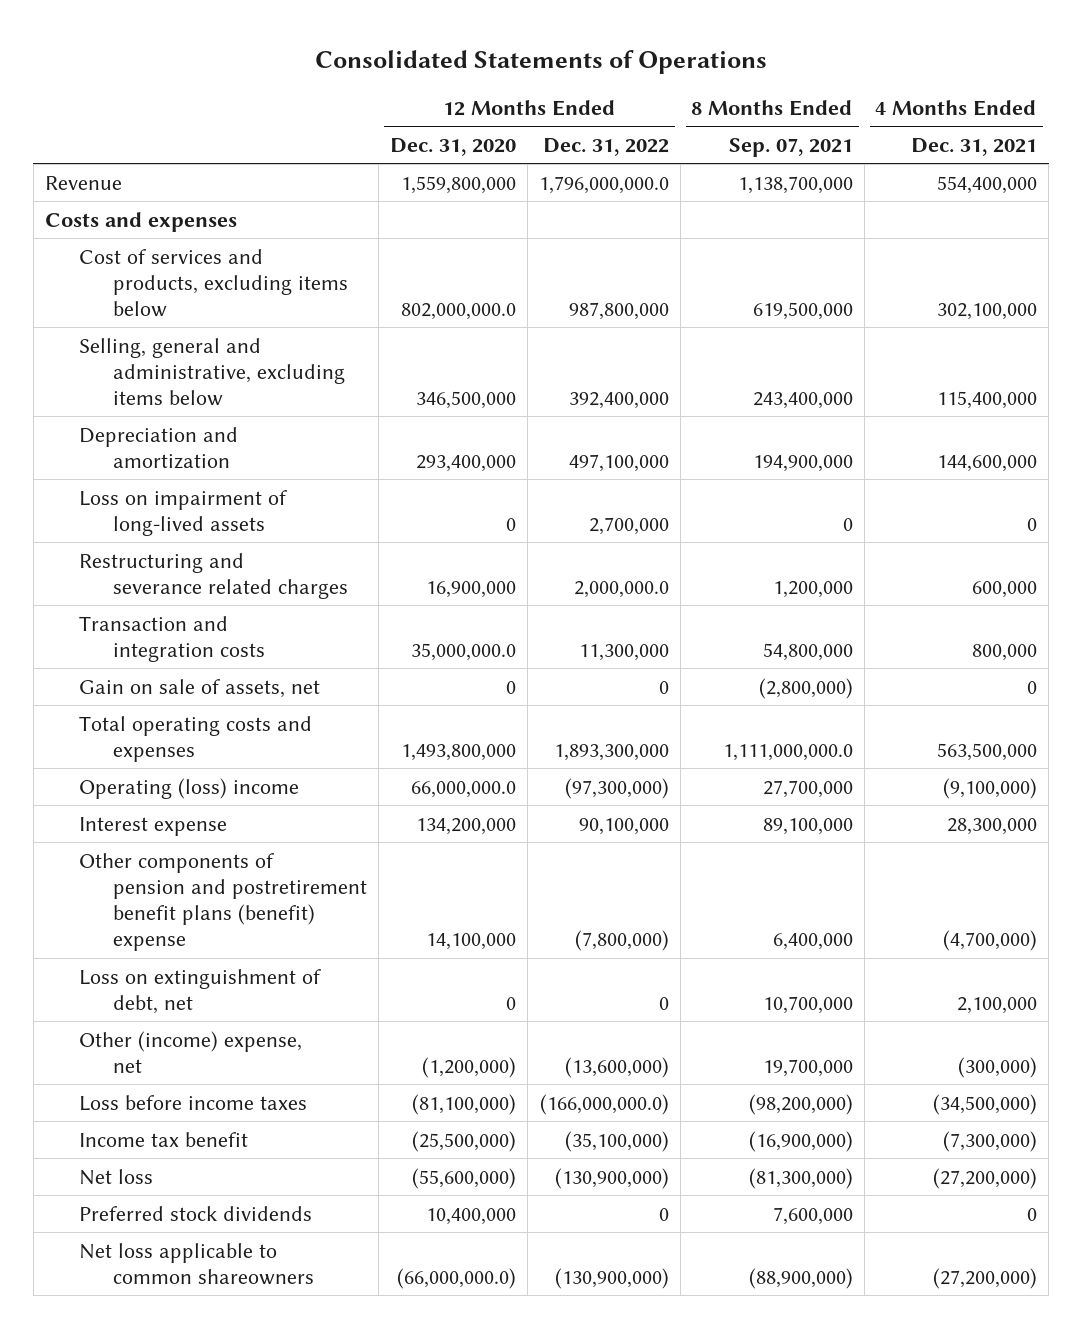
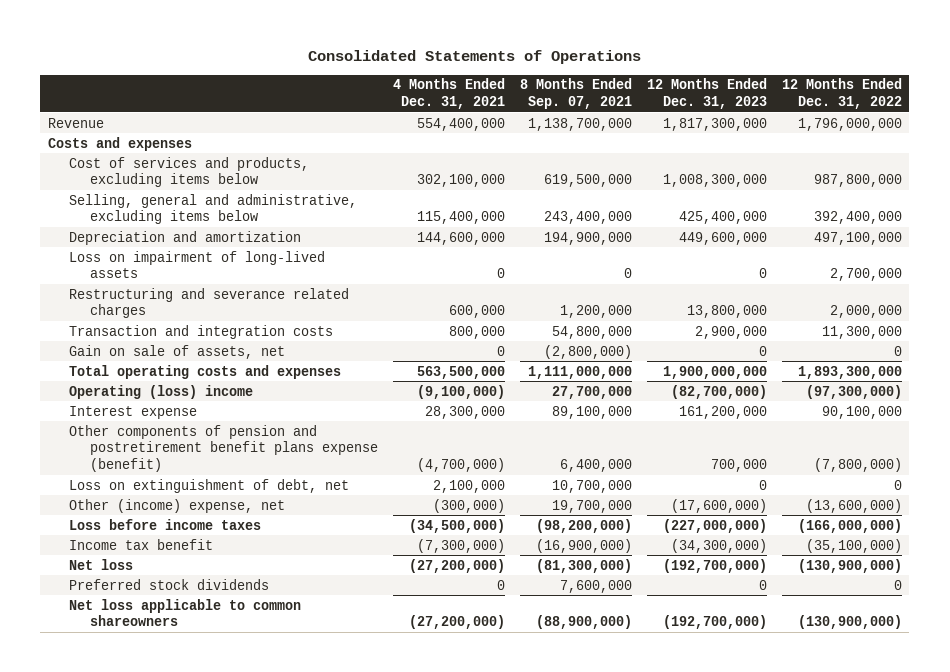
- | 12 Months Ended Dec. 31, 2020 | 12 Months Ended Dec. 31, 2022 | 8 Months Ended Sep. 07, 2021 | 4 Months Ended Dec. 31, 2021
+ | 4 Months Ended Dec. 31, 2021 | 8 Months Ended Sep. 07, 2021 | 12 Months Ended Dec. 31, 2023 | 12 Months Ended Dec. 31, 2022
- Revenue | 1,559,800,000 | 1,796,000,000.0 | 1,138,700,000 | 554,400,000
+ Revenue | 554,400,000 | 1,138,700,000 | 1,817,300,000 | 1,796,000,000
- Restructuring and severance related charges | 16,900,000 | 2,000,000.0 | 1,200,000 | 600,000
+ Restructuring and severance related charges | 600,000 | 1,200,000 | 13,800,000 | 2,000,000
- Total operating costs and expenses | 1,493,800,000 | 1,893,300,000 | 1,111,000,000.0 | 563,500,000
+ Total operating costs and expenses | 563,500,000 | 1,111,000,000 | 1,900,000,000 | 1,893,300,000
- Other components of pension and postretirement benefit plans (benefit) expense | 14,100,000 | (7,800,000) | 6,400,000 | (4,700,000)
+ Other components of pension and postretirement benefit plans expense (benefit) | (4,700,000) | 6,400,000 | 700,000 | (7,800,000)
- Loss before income taxes | (81,100,000) | (166,000,000.0) | (98,200,000) | (34,500,000)
+ Loss before income taxes | (34,500,000) | (98,200,000) | (227,000,000) | (166,000,000)

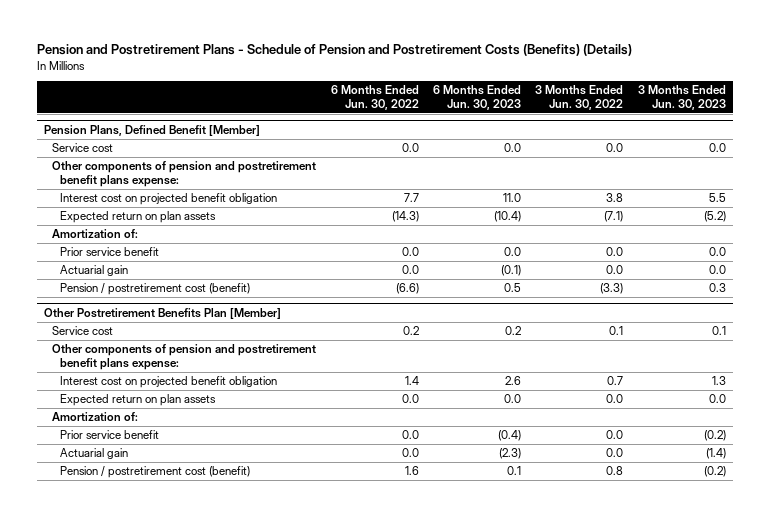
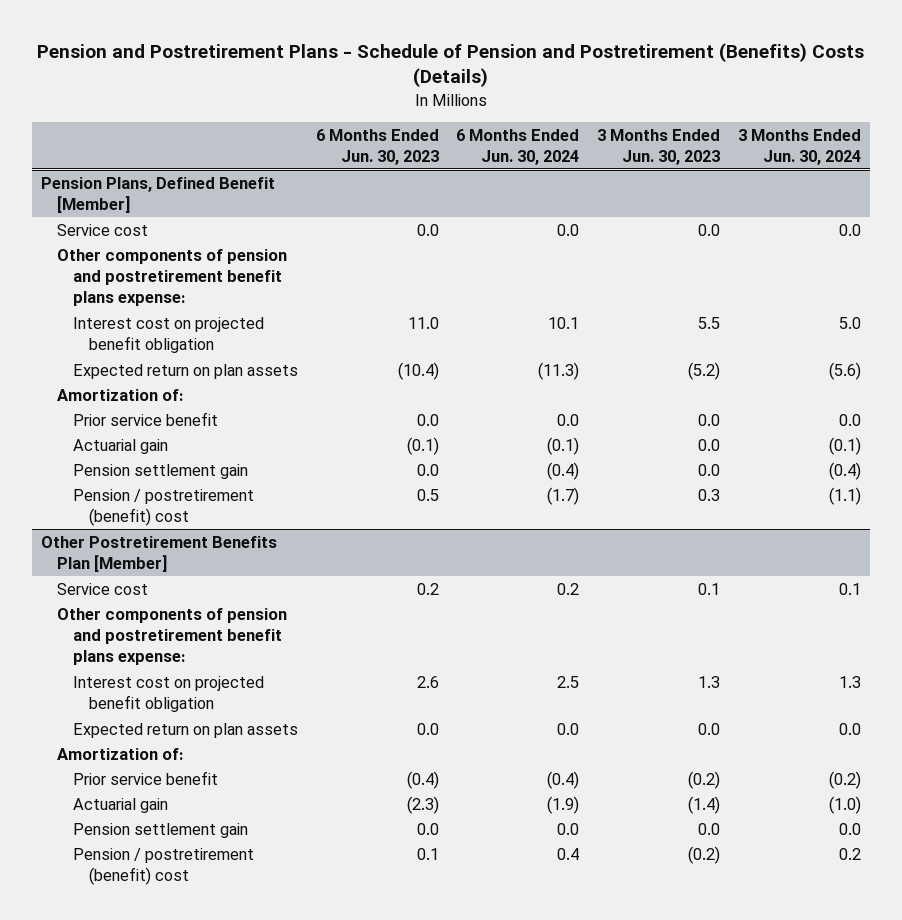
- Pension and Postretirement Plans - Schedule of Pension and Postretirement Costs (Benefits) (Details)
+ Pension and Postretirement Plans - Schedule of Pension and Postretirement (Benefits) Costs (Details)
- | 6 Months Ended Jun. 30, 2022 | 6 Months Ended Jun. 30, 2023 | 3 Months Ended Jun. 30, 2022 | 3 Months Ended Jun. 30, 2023
+ | 6 Months Ended Jun. 30, 2023 | 6 Months Ended Jun. 30, 2024 | 3 Months Ended Jun. 30, 2023 | 3 Months Ended Jun. 30, 2024
@ Pension Plans, Defined Benefit [Member]
- Pension / postretirement cost (benefit) | (6.6) | 0.5 | (3.3) | 0.3
+ Pension settlement gain | 0.0 | (0.4) | 0.0 | (0.4)
+ Pension / postretirement (benefit) cost | 0.5 | (1.7) | 0.3 | (1.1)
@ Other Postretirement Benefits Plan [Member]
- Pension / postretirement cost (benefit) | 1.6 | 0.1 | 0.8 | (0.2)
+ Pension settlement gain | 0.0 | 0.0 | 0.0 | 0.0
+ Pension / postretirement (benefit) cost | 0.1 | 0.4 | (0.2) | 0.2

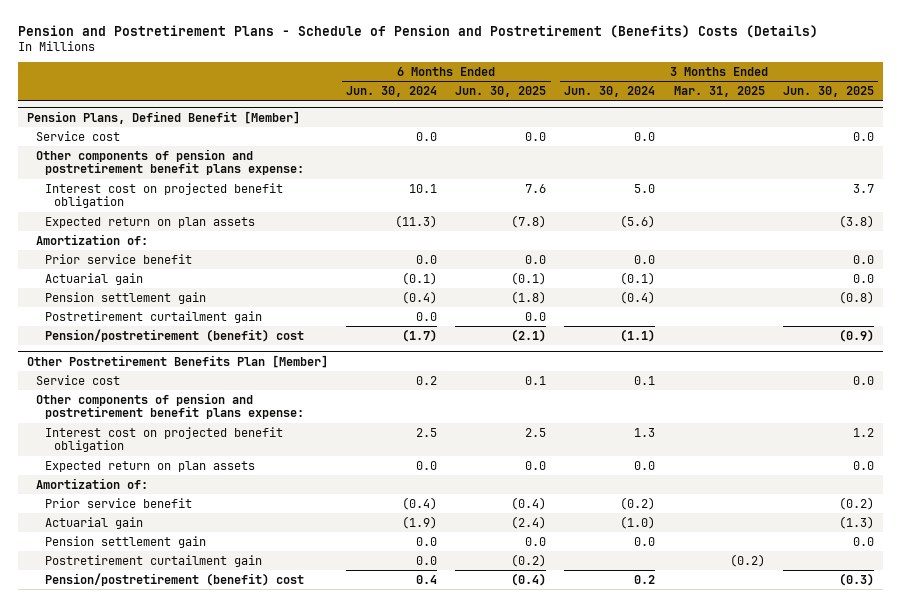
- | 6 Months Ended Jun. 30, 2023 | 6 Months Ended Jun. 30, 2024 | 3 Months Ended Jun. 30, 2023 | 3 Months Ended Jun. 30, 2024
+ | 6 Months Ended Jun. 30, 2024 | 6 Months Ended Jun. 30, 2025 | 3 Months Ended Jun. 30, 2024 | 3 Months Ended Mar. 31, 2025 | 3 Months Ended Jun. 30, 2025
@ Pension Plans, Defined Benefit [Member]
- Pension / postretirement (benefit) cost | 0.5 | (1.7) | 0.3 | (1.1)
+ Postretirement curtailment gain | 0.0 | 0.0 | | |
+ Pension/postretirement (benefit) cost | (1.7) | (2.1) | (1.1) | | (0.9)
@ Other Postretirement Benefits Plan [Member]
- Pension / postretirement (benefit) cost | 0.1 | 0.4 | (0.2) | 0.2
+ Postretirement curtailment gain | 0.0 | (0.2) | | (0.2) |
+ Pension/postretirement (benefit) cost | 0.4 | (0.4) | 0.2 | | (0.3)

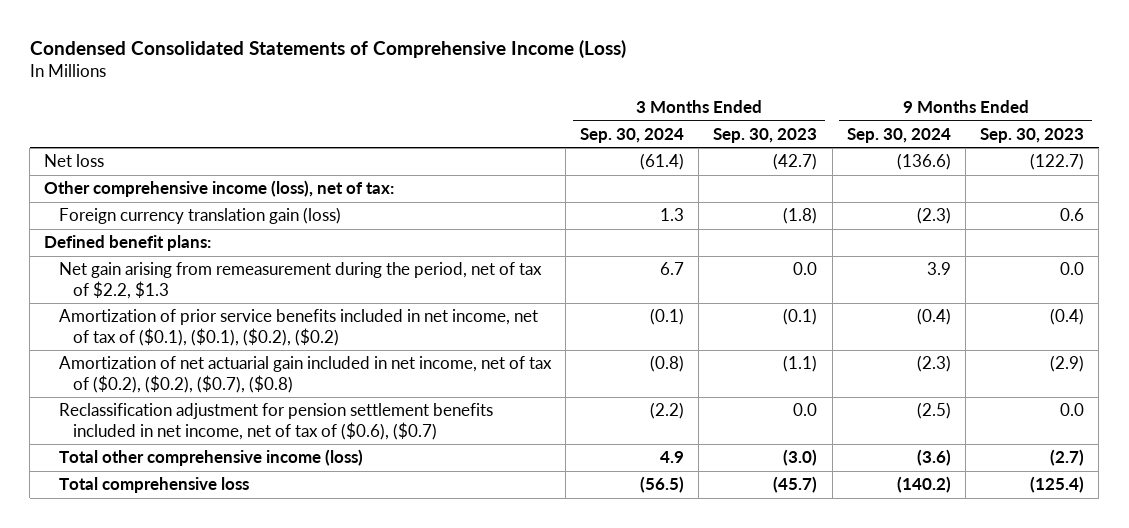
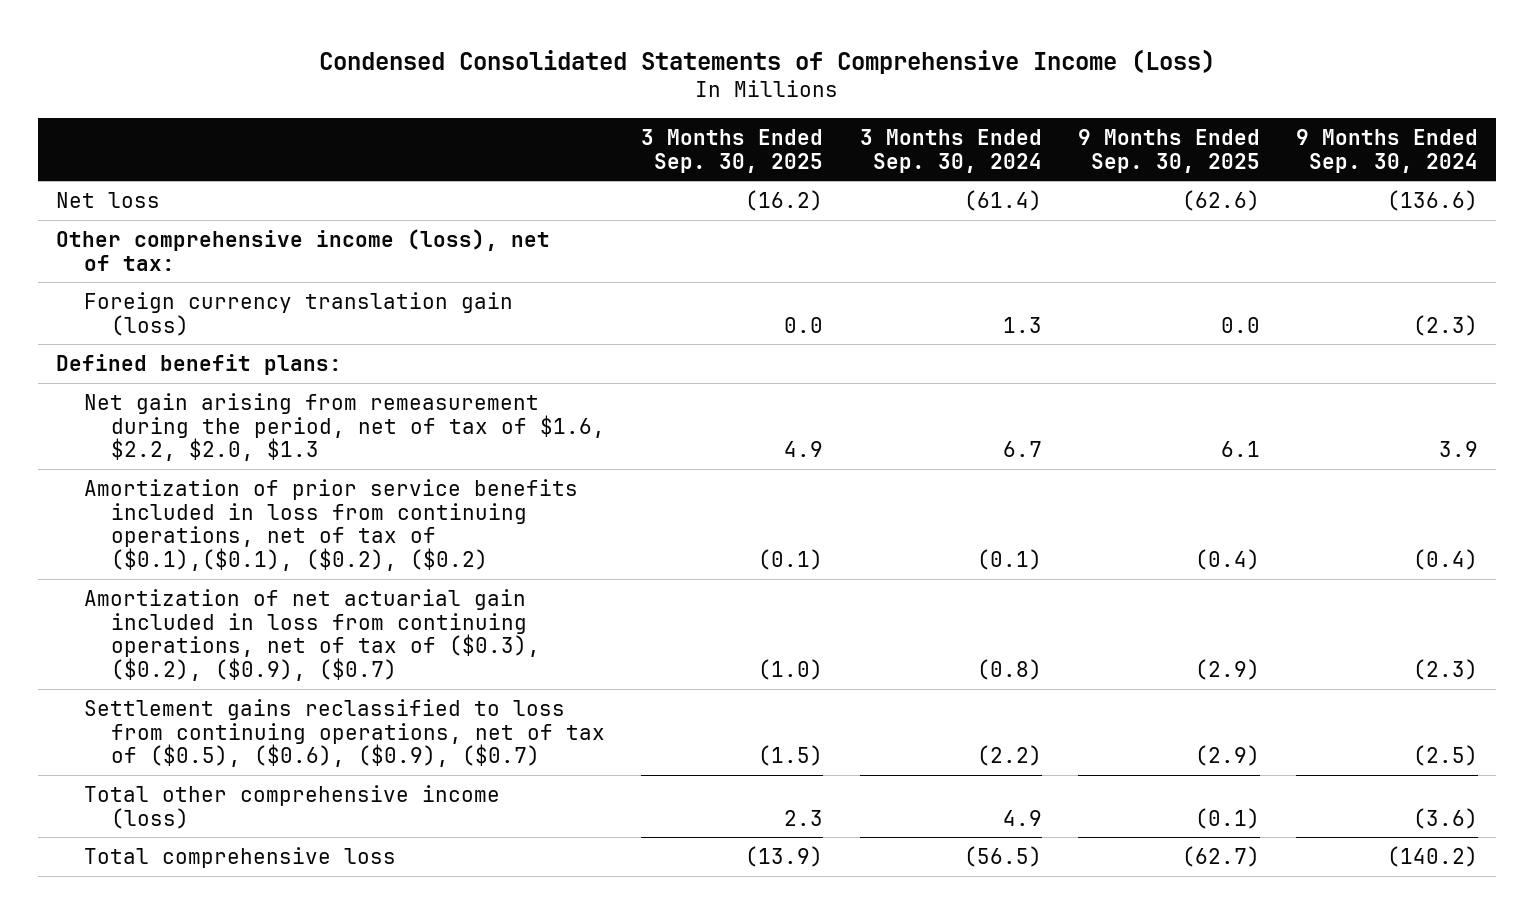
- | 3 Months Ended Sep. 30, 2024 | 3 Months Ended Sep. 30, 2023 | 9 Months Ended Sep. 30, 2024 | 9 Months Ended Sep. 30, 2023
+ | 3 Months Ended Sep. 30, 2025 | 3 Months Ended Sep. 30, 2024 | 9 Months Ended Sep. 30, 2025 | 9 Months Ended Sep. 30, 2024
- Net gain arising from remeasurement during the period, net of tax of $2.2, $1.3 | 6.7 | 0.0 | 3.9 | 0.0
- Amortization of prior service benefits included in net income, net of tax of ($0.1), ($0.1), ($0.2), ($0.2) | (0.1) | (0.1) | (0.4) | (0.4)
- Amortization of net actuarial gain included in net income, net of tax of ($0.2), ($0.2), ($0.7), ($0.8) | (0.8) | (1.1) | (2.3) | (2.9)
- Reclassification adjustment for pension settlement benefits included in net income, net of tax of ($0.6), ($0.7) | (2.2) | 0.0 | (2.5) | 0.0
+ Net gain arising from remeasurement during the period, net of tax of $1.6, $2.2, $2.0, $1.3 | 4.9 | 6.7 | 6.1 | 3.9
+ Amortization of prior service benefits included in loss from continuing operations, net of tax of ($0.1),($0.1), ($0.2), ($0.2) | (0.1) | (0.1) | (0.4) | (0.4)
+ Amortization of net actuarial gain included in loss from continuing operations, net of tax of ($0.3), ($0.2), ($0.9), ($0.7) | (1.0) | (0.8) | (2.9) | (2.3)
+ Settlement gains reclassified to loss from continuing operations, net of tax of ($0.5), ($0.6), ($0.9), ($0.7) | (1.5) | (2.2) | (2.9) | (2.5)

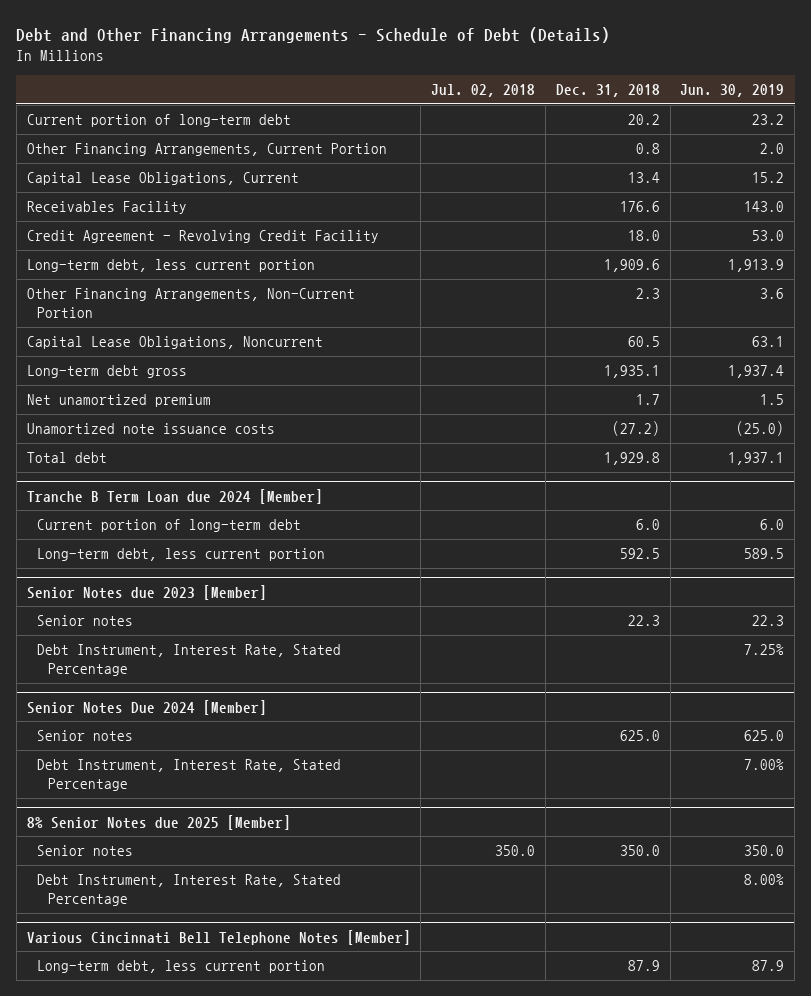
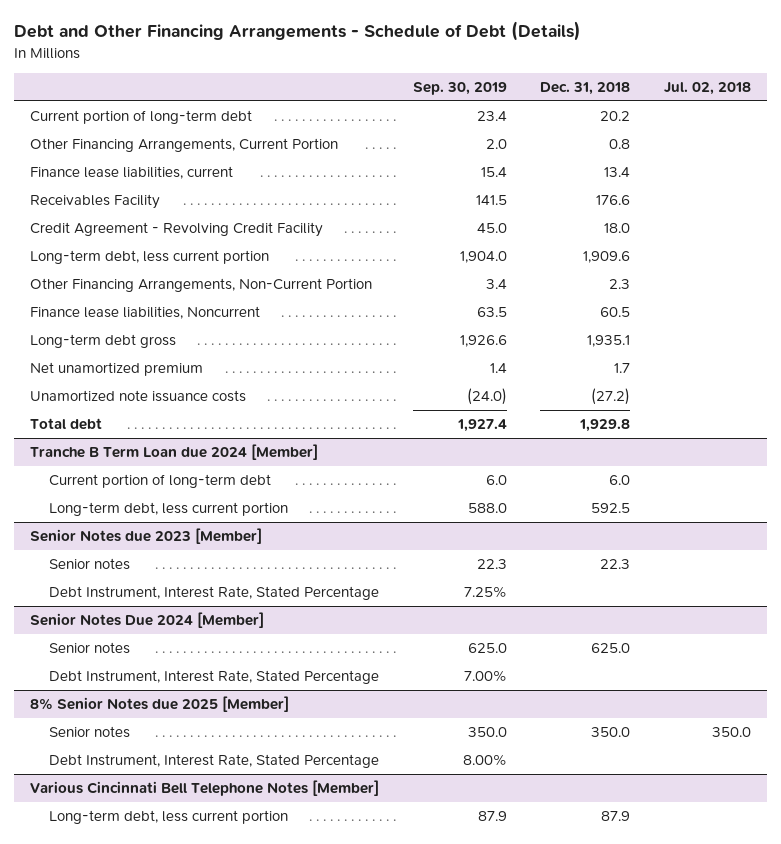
- | Jul. 02, 2018 | Dec. 31, 2018 | Jun. 30, 2019
+ | Sep. 30, 2019 | Dec. 31, 2018 | Jul. 02, 2018
- Capital Lease Obligations, Current | | 13.4 | 15.2
+ Finance lease liabilities, current | 15.4 | 13.4 |
- Capital Lease Obligations, Noncurrent | | 60.5 | 63.1
+ Finance lease liabilities, Noncurrent | 63.5 | 60.5 |

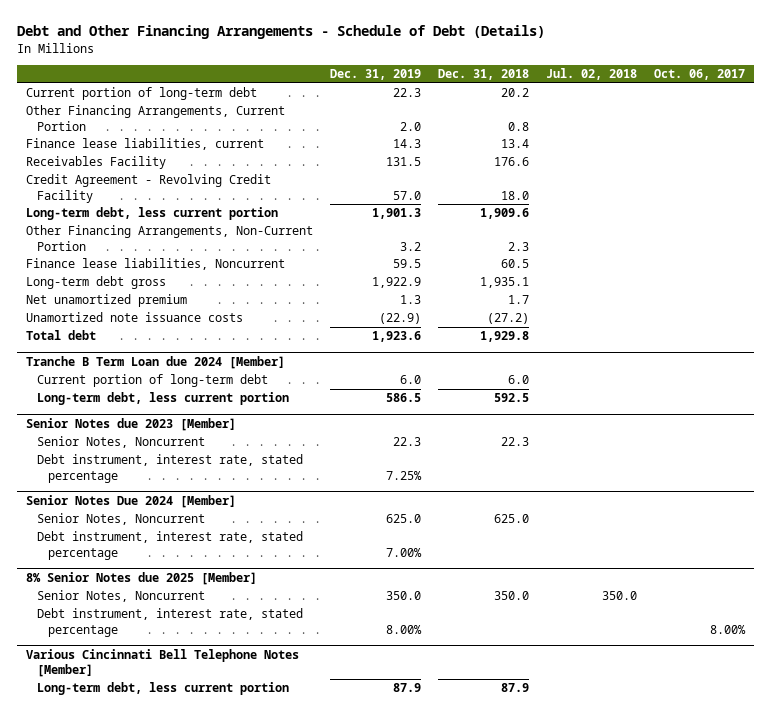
- | Sep. 30, 2019 | Dec. 31, 2018 | Jul. 02, 2018
+ | Dec. 31, 2019 | Dec. 31, 2018 | Jul. 02, 2018 | Oct. 06, 2017
@ Senior Notes due 2023 [Member]
- Senior notes | 22.3 | 22.3 |
- Debt Instrument, Interest Rate, Stated Percentage | 7.25% | |
+ Senior Notes, Noncurrent | 22.3 | 22.3 | |
+ Debt instrument, interest rate, stated percentage | 7.25% | | |
@ Senior Notes Due 2024 [Member]
- Senior notes | 625.0 | 625.0 |
- Debt Instrument, Interest Rate, Stated Percentage | 7.00% | |
+ Senior Notes, Noncurrent | 625.0 | 625.0 | |
+ Debt instrument, interest rate, stated percentage | 7.00% | | |
@ 8% Senior Notes due 2025 [Member]
- Senior notes | 350.0 | 350.0 | 350.0
- Debt Instrument, Interest Rate, Stated Percentage | 8.00% | |
+ Senior Notes, Noncurrent | 350.0 | 350.0 | 350.0 |
+ Debt instrument, interest rate, stated percentage | 8.00% | | | 8.00%

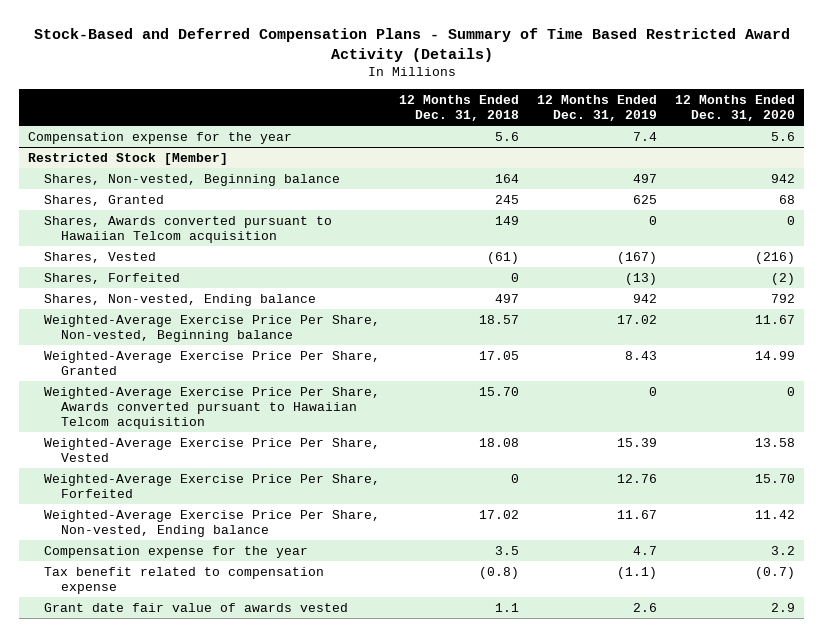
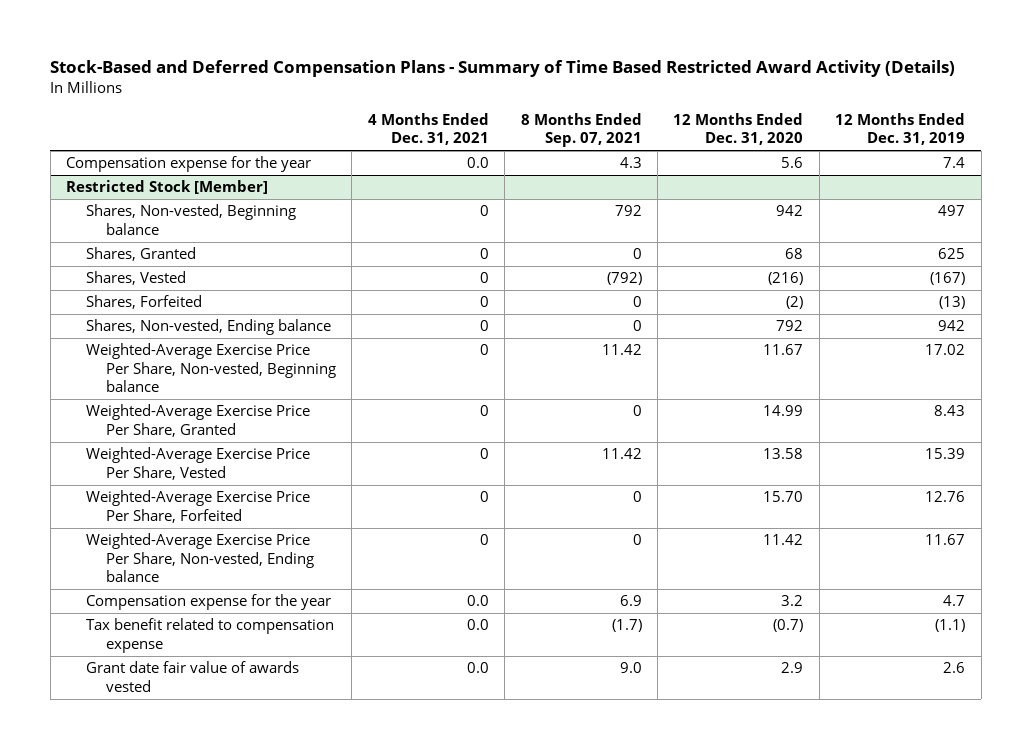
- | 12 Months Ended Dec. 31, 2018 | 12 Months Ended Dec. 31, 2019 | 12 Months Ended Dec. 31, 2020
+ | 4 Months Ended Dec. 31, 2021 | 8 Months Ended Sep. 07, 2021 | 12 Months Ended Dec. 31, 2020 | 12 Months Ended Dec. 31, 2019
@ Restricted Stock [Member]
- Shares, Awards converted pursuant to Hawaiian Telcom acquisition | 149 | 0 | 0
- Weighted-Average Exercise Price Per Share, Awards converted pursuant to Hawaiian Telcom acquisition | 15.70 | 0 | 0

